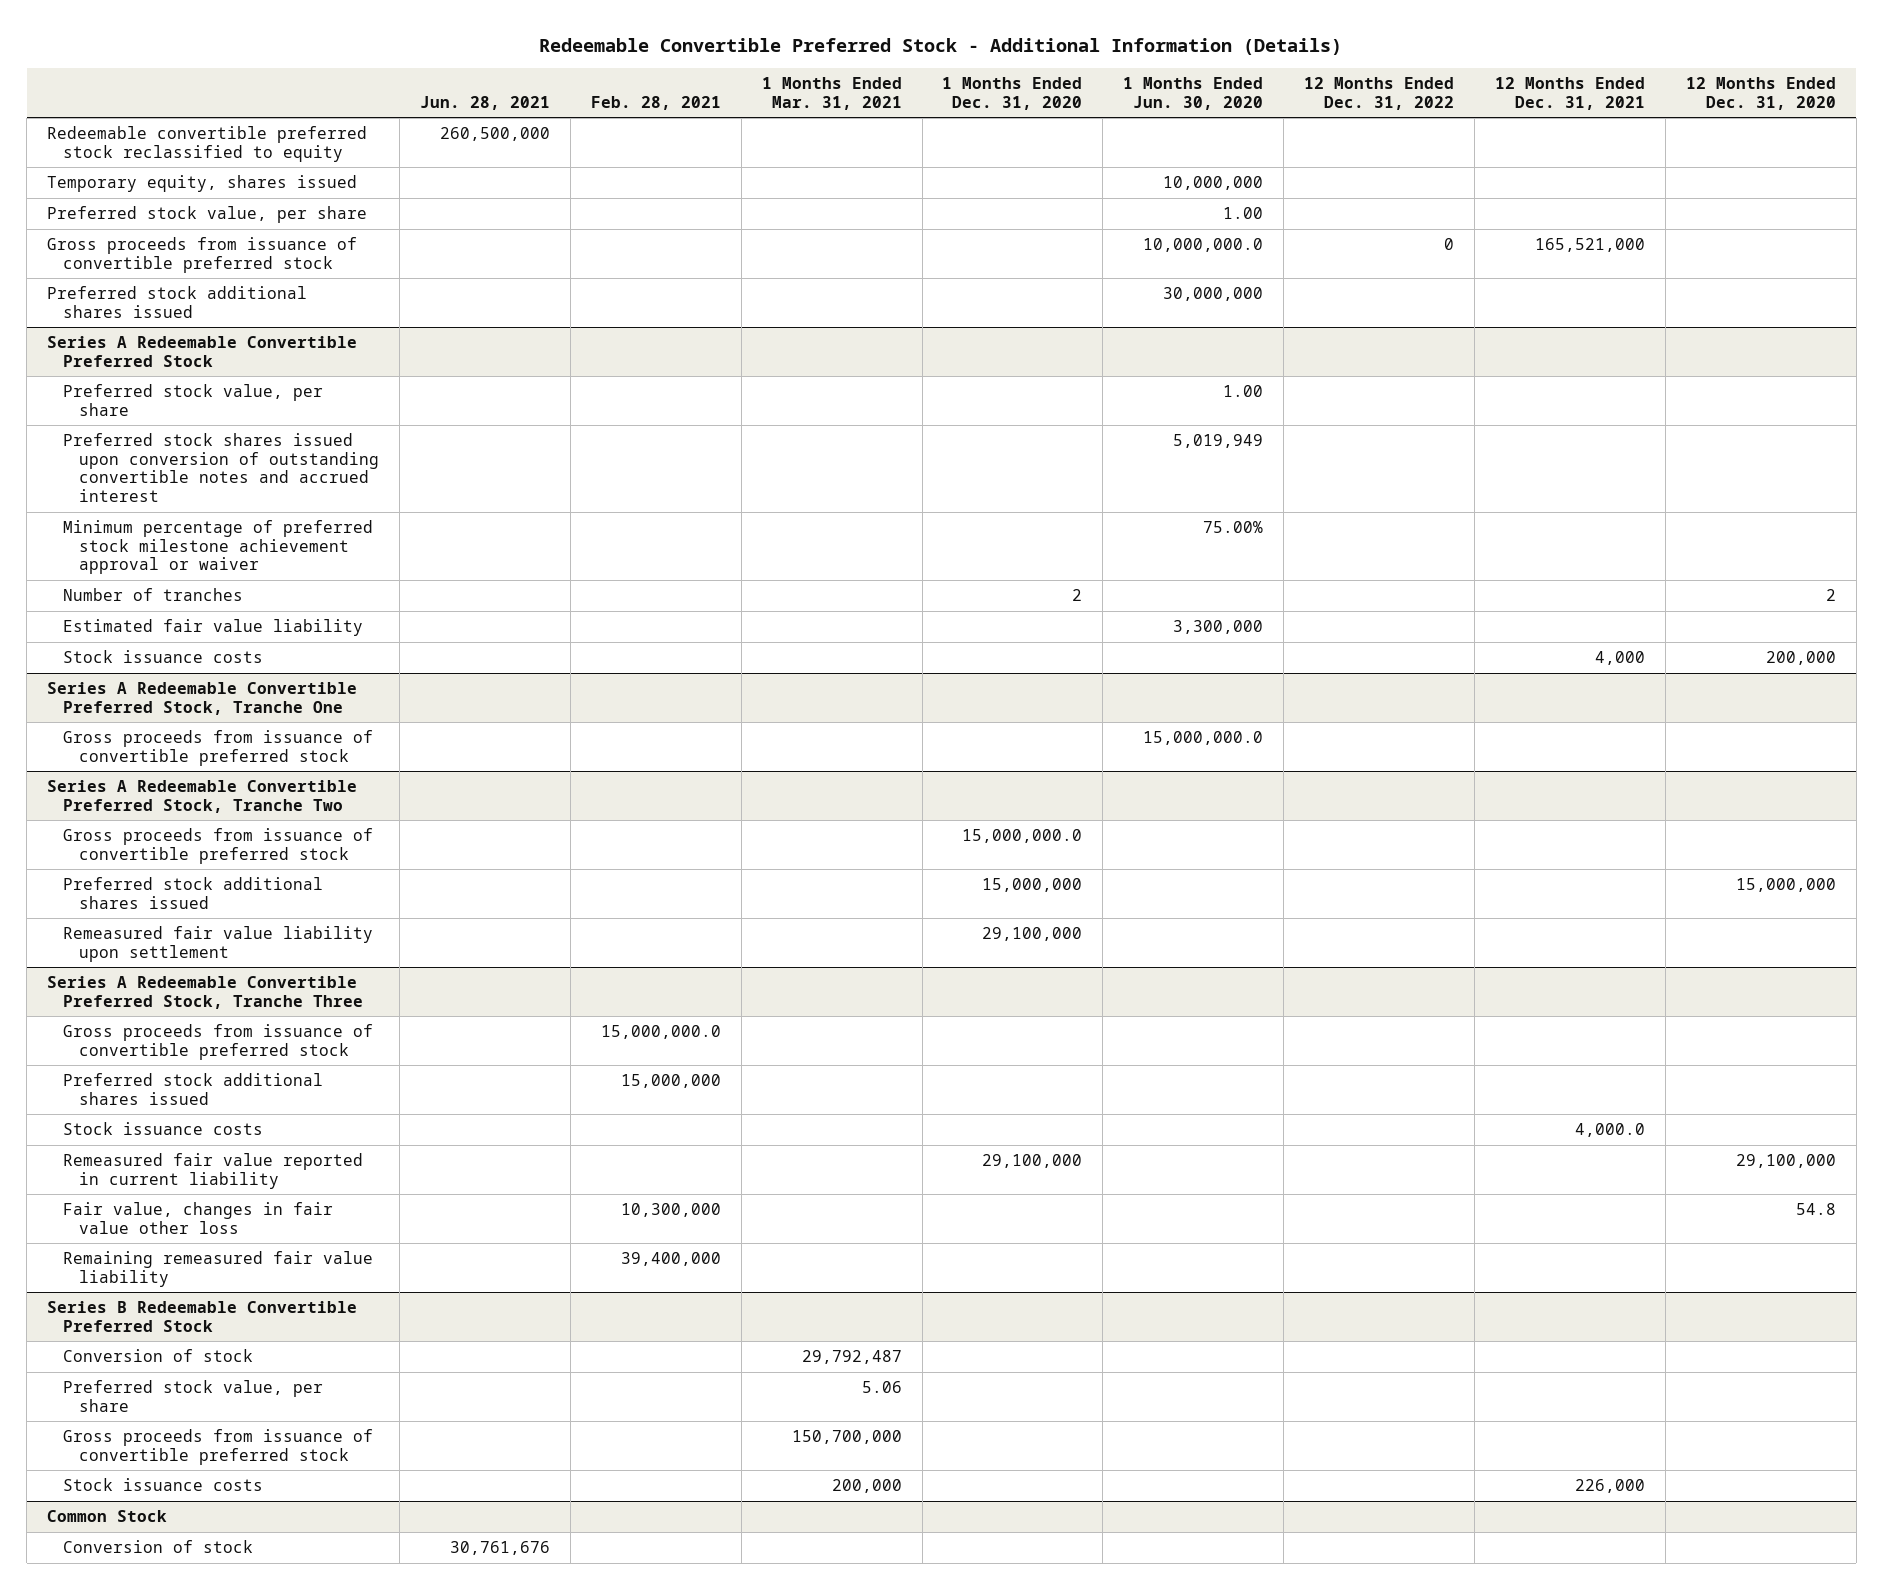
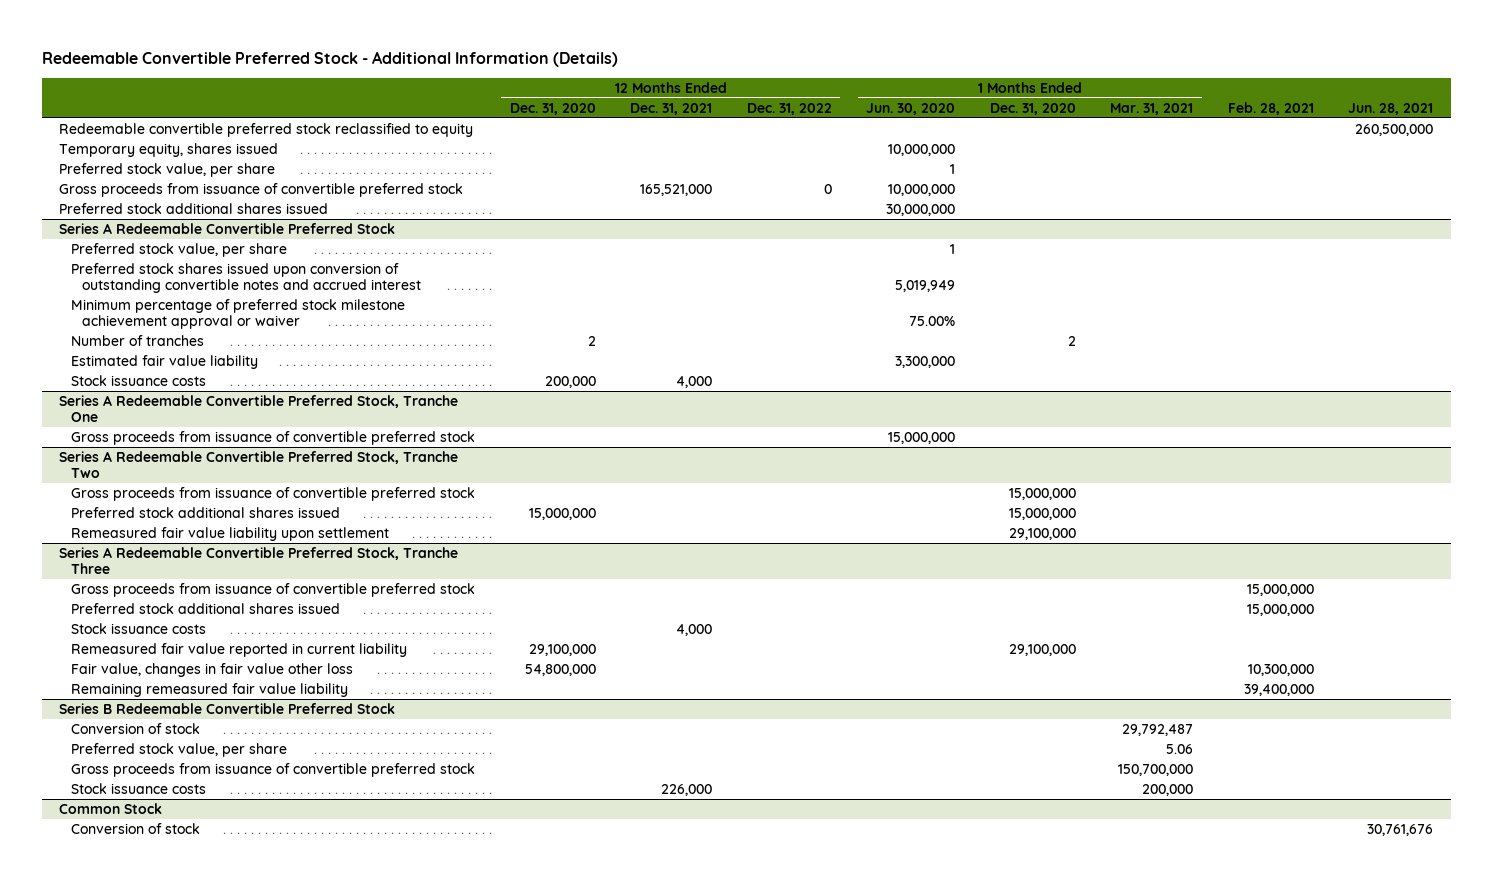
- | Jun. 28, 2021 | Feb. 28, 2021 | 1 Months Ended Mar. 31, 2021 | 1 Months Ended Dec. 31, 2020 | 1 Months Ended Jun. 30, 2020 | 12 Months Ended Dec. 31, 2022 | 12 Months Ended Dec. 31, 2021 | 12 Months Ended Dec. 31, 2020
+ | 12 Months Ended Dec. 31, 2020 | 12 Months Ended Dec. 31, 2021 | 12 Months Ended Dec. 31, 2022 | 1 Months Ended Jun. 30, 2020 | 1 Months Ended Dec. 31, 2020 | 1 Months Ended Mar. 31, 2021 | Feb. 28, 2021 | Jun. 28, 2021
- Preferred stock value, per share | | | | | 1.00 | | |
- Gross proceeds from issuance of convertible preferred stock | | | | | 10,000,000.0 | 0 | 165,521,000 |
+ Preferred stock value, per share | | | | 1 | | | |
+ Gross proceeds from issuance of convertible preferred stock | | 165,521,000 | 0 | 10,000,000 | | | |
@ Series A Redeemable Convertible Preferred Stock
- Preferred stock value, per share | | | | | 1.00 | | |
+ Preferred stock value, per share | | | | 1 | | | |
@ Series A Redeemable Convertible Preferred Stock, Tranche One
- Gross proceeds from issuance of convertible preferred stock | | | | | 15,000,000.0 | | |
+ Gross proceeds from issuance of convertible preferred stock | | | | 15,000,000 | | | |
@ Series A Redeemable Convertible Preferred Stock, Tranche Two
- Gross proceeds from issuance of convertible preferred stock | | | | 15,000,000.0 | | | |
+ Gross proceeds from issuance of convertible preferred stock | | | | | 15,000,000 | | |
@ Series A Redeemable Convertible Preferred Stock, Tranche Three
- Gross proceeds from issuance of convertible preferred stock | | 15,000,000.0 | | | | | |
+ Gross proceeds from issuance of convertible preferred stock | | | | | | | 15,000,000 |
- Stock issuance costs | | | | | | | 4,000.0 |
+ Stock issuance costs | | 4,000 | | | | | |
- Fair value, changes in fair value other loss | | 10,300,000 | | | | | | 54.8
+ Fair value, changes in fair value other loss | 54,800,000 | | | | | | 10,300,000 |

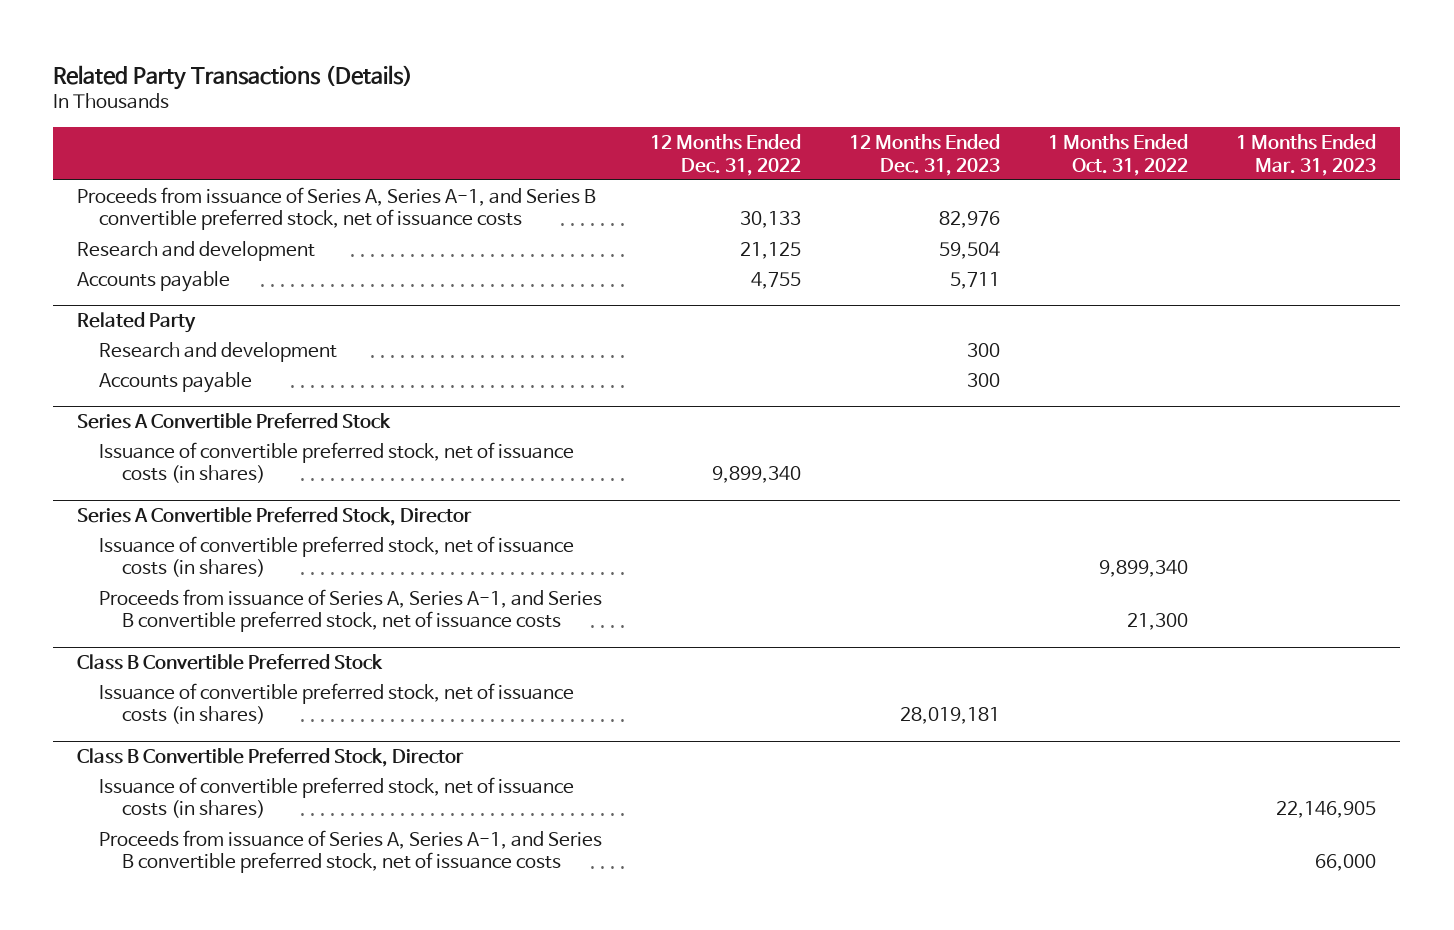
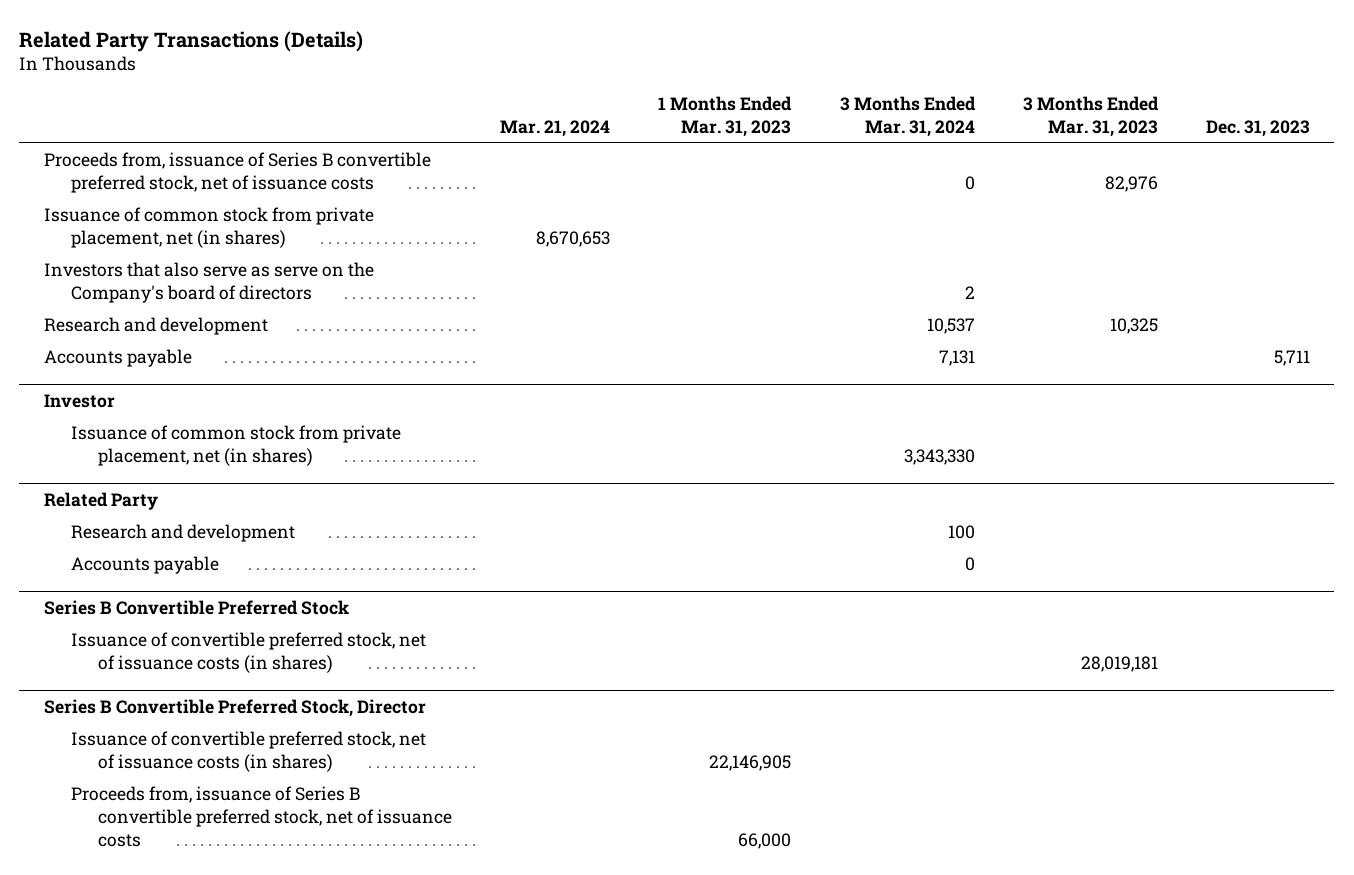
- | 12 Months Ended Dec. 31, 2022 | 12 Months Ended Dec. 31, 2023 | 1 Months Ended Oct. 31, 2022 | 1 Months Ended Mar. 31, 2023
+ | Mar. 21, 2024 | 1 Months Ended Mar. 31, 2023 | 3 Months Ended Mar. 31, 2024 | 3 Months Ended Mar. 31, 2023 | Dec. 31, 2023
- Proceeds from issuance of Series A, Series A-1, and Series B convertible preferred stock, net of issuance costs | 30,133 | 82,976 | |
+ Proceeds from, issuance of Series B convertible preferred stock, net of issuance costs | | | 0 | 82,976 |
+ Issuance of common stock from private placement, net (in shares) | 8,670,653 | | | |
+ Investors that also serve as serve on the Company's board of directors | | | 2 | |
+ Investor
+ Issuance of common stock from private placement, net (in shares) | | | 3,343,330 | |
- Series A Convertible Preferred Stock
- Issuance of convertible preferred stock, net of issuance costs (in shares) | 9,899,340 | | |
- Series A Convertible Preferred Stock, Director
- Issuance of convertible preferred stock, net of issuance costs (in shares) | | | 9,899,340 |
- Proceeds from issuance of Series A, Series A-1, and Series B convertible preferred stock, net of issuance costs | | | 21,300 |
- Class B Convertible Preferred Stock
+ Series B Convertible Preferred Stock
- Class B Convertible Preferred Stock, Director
+ Series B Convertible Preferred Stock, Director
- Proceeds from issuance of Series A, Series A-1, and Series B convertible preferred stock, net of issuance costs | | | | 66,000
+ Proceeds from, issuance of Series B convertible preferred stock, net of issuance costs | | 66,000 | | |

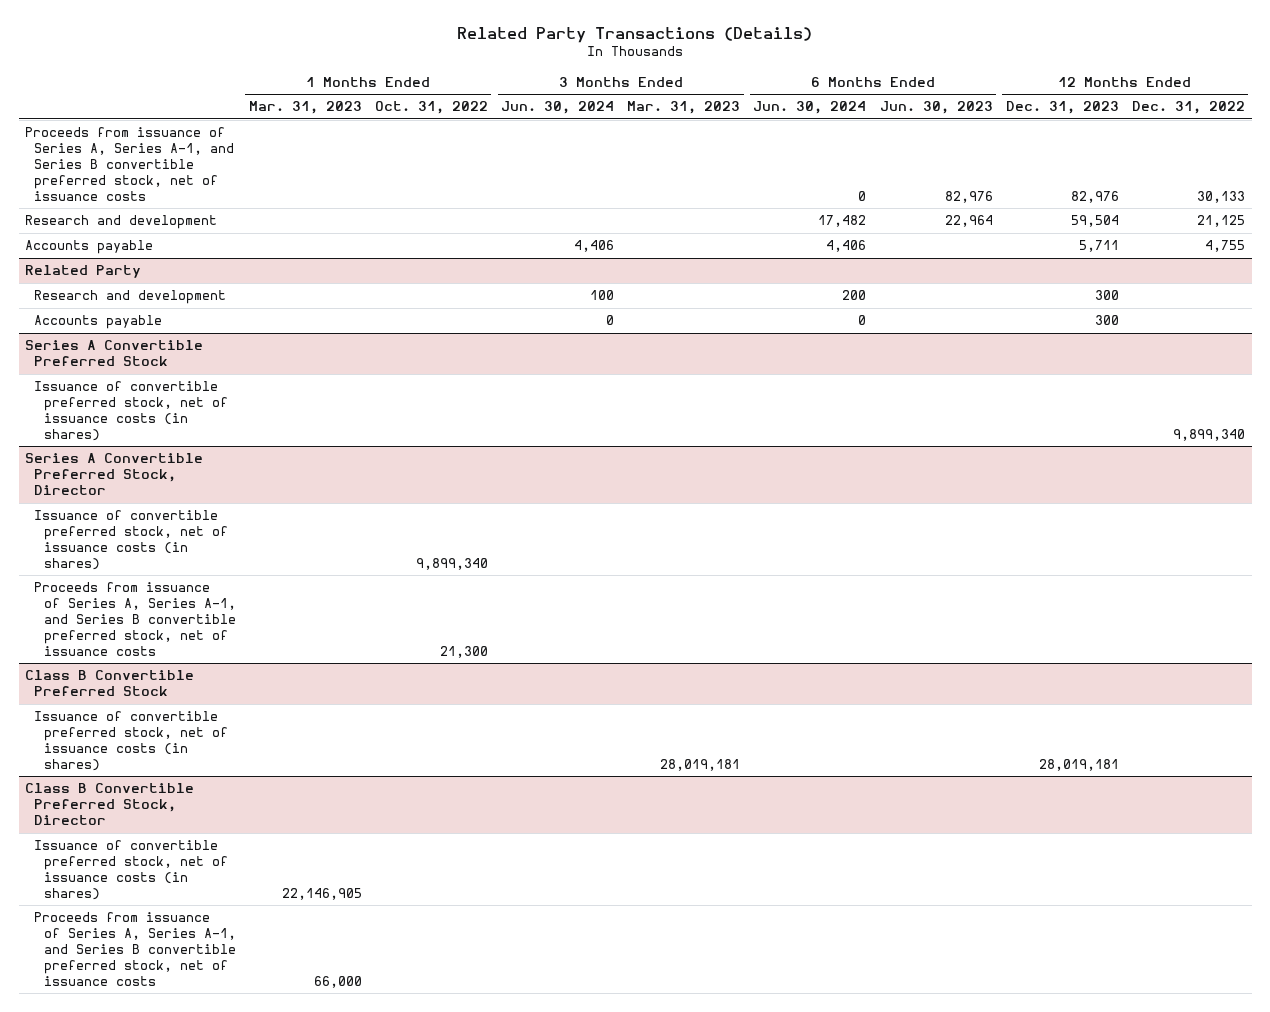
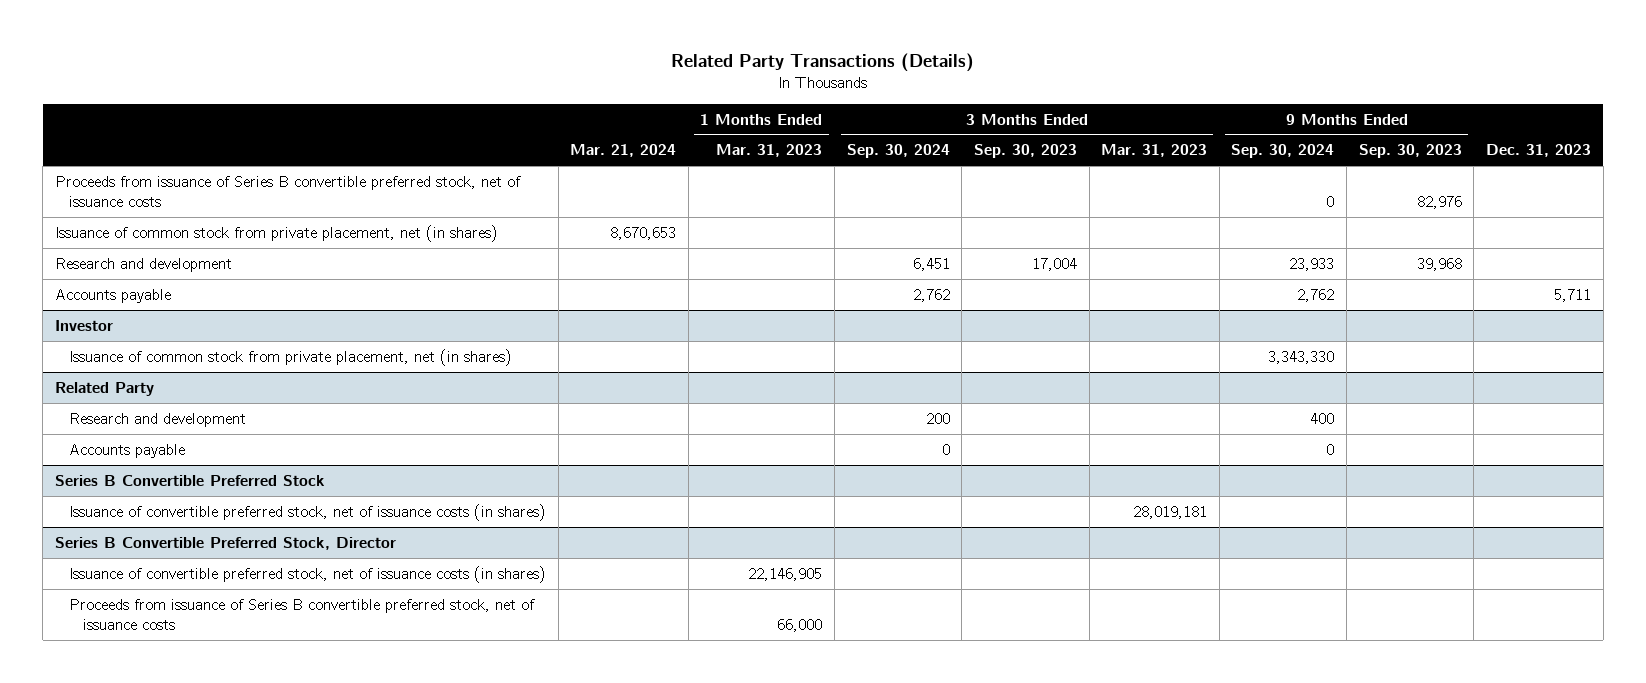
- | 1 Months Ended Mar. 31, 2023 | 1 Months Ended Oct. 31, 2022 | 3 Months Ended Jun. 30, 2024 | 3 Months Ended Mar. 31, 2023 | 6 Months Ended Jun. 30, 2024 | 6 Months Ended Jun. 30, 2023 | 12 Months Ended Dec. 31, 2023 | 12 Months Ended Dec. 31, 2022
+ | Mar. 21, 2024 | 1 Months Ended Mar. 31, 2023 | 3 Months Ended Sep. 30, 2024 | 3 Months Ended Sep. 30, 2023 | 3 Months Ended Mar. 31, 2023 | 9 Months Ended Sep. 30, 2024 | 9 Months Ended Sep. 30, 2023 | Dec. 31, 2023
- Proceeds from issuance of Series A, Series A-1, and Series B convertible preferred stock, net of issuance costs | | | | | 0 | 82,976 | 82,976 | 30,133
+ Proceeds from issuance of Series B convertible preferred stock, net of issuance costs | | | | | | 0 | 82,976 |
+ Issuance of common stock from private placement, net (in shares) | 8,670,653 | | | | | | |
+ Investor
+ Issuance of common stock from private placement, net (in shares) | | | | | | 3,343,330 | |
- Series A Convertible Preferred Stock
- Issuance of convertible preferred stock, net of issuance costs (in shares) | | | | | | | | 9,899,340
- Series A Convertible Preferred Stock, Director
- Issuance of convertible preferred stock, net of issuance costs (in shares) | | 9,899,340 | | | | | |
- Proceeds from issuance of Series A, Series A-1, and Series B convertible preferred stock, net of issuance costs | | 21,300 | | | | | |
- Class B Convertible Preferred Stock
+ Series B Convertible Preferred Stock
- Class B Convertible Preferred Stock, Director
+ Series B Convertible Preferred Stock, Director
- Proceeds from issuance of Series A, Series A-1, and Series B convertible preferred stock, net of issuance costs | 66,000 | | | | | | |
+ Proceeds from issuance of Series B convertible preferred stock, net of issuance costs | | 66,000 | | | | | |

